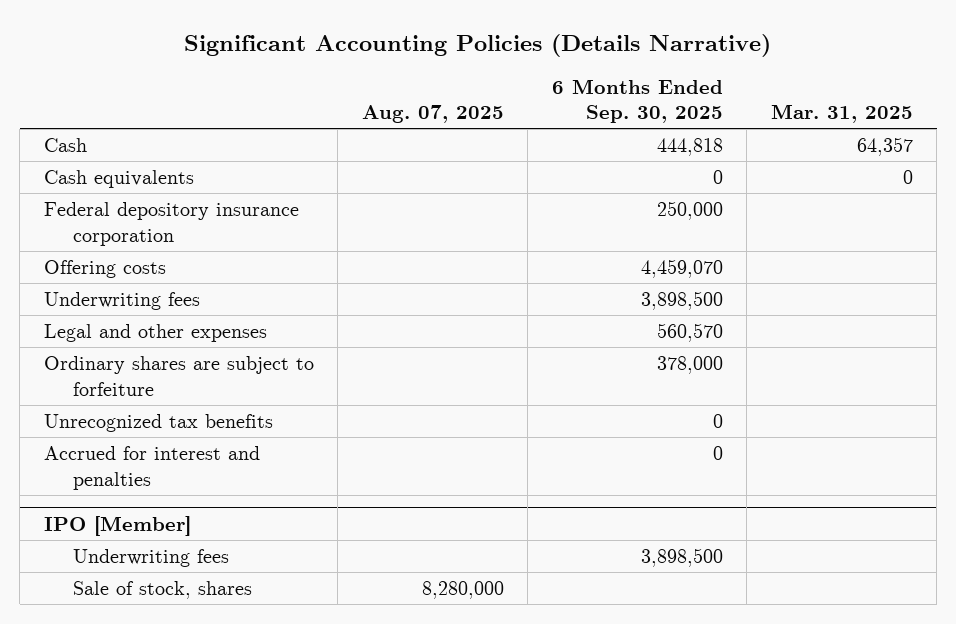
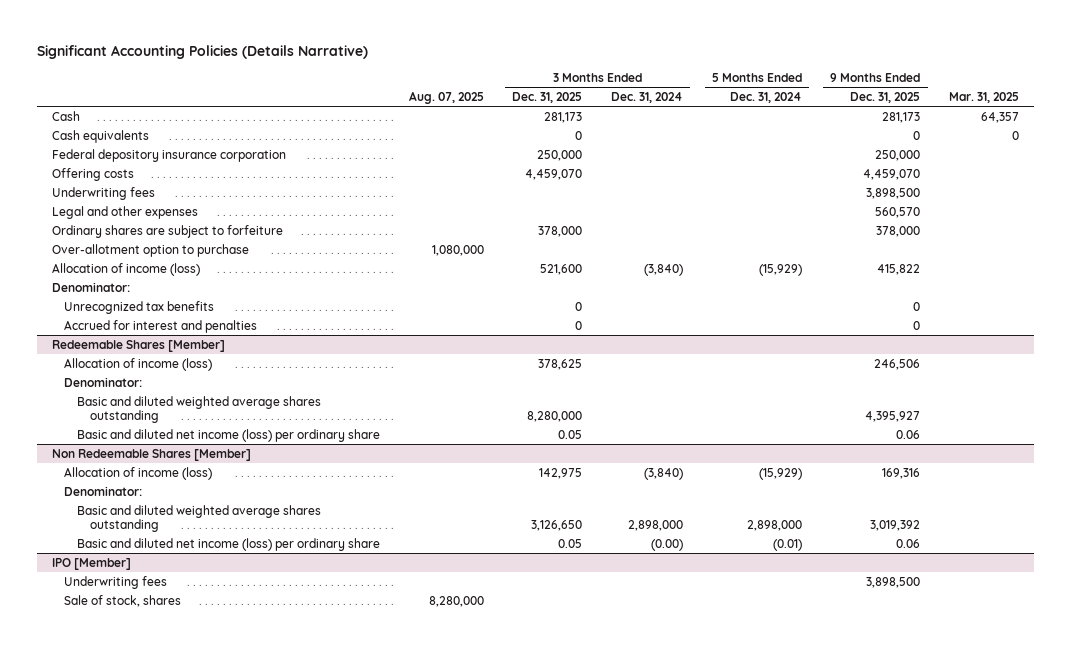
- | Aug. 07, 2025 | 6 Months Ended Sep. 30, 2025 | Mar. 31, 2025
+ | Aug. 07, 2025 | 3 Months Ended Dec. 31, 2025 | 3 Months Ended Dec. 31, 2024 | 5 Months Ended Dec. 31, 2024 | 9 Months Ended Dec. 31, 2025 | Mar. 31, 2025
+ Over-allotment option to purchase | 1,080,000 | | | | |
+ Allocation of income (loss) | | 521,600 | (3,840) | (15,929) | 415,822 |
+ Denominator:
+ Redeemable Shares [Member]
+ Allocation of income (loss) | | 378,625 | | | 246,506 |
+ Denominator:
+ Basic and diluted weighted average shares outstanding | | 8,280,000 | | | 4,395,927 |
+ Basic and diluted net income (loss) per ordinary share | | 0.05 | | | 0.06 |
+ Non Redeemable Shares [Member]
+ Allocation of income (loss) | | 142,975 | (3,840) | (15,929) | 169,316 |
+ Denominator:
+ Basic and diluted weighted average shares outstanding | | 3,126,650 | 2,898,000 | 2,898,000 | 3,019,392 |
+ Basic and diluted net income (loss) per ordinary share | | 0.05 | (0.00) | (0.01) | 0.06 |

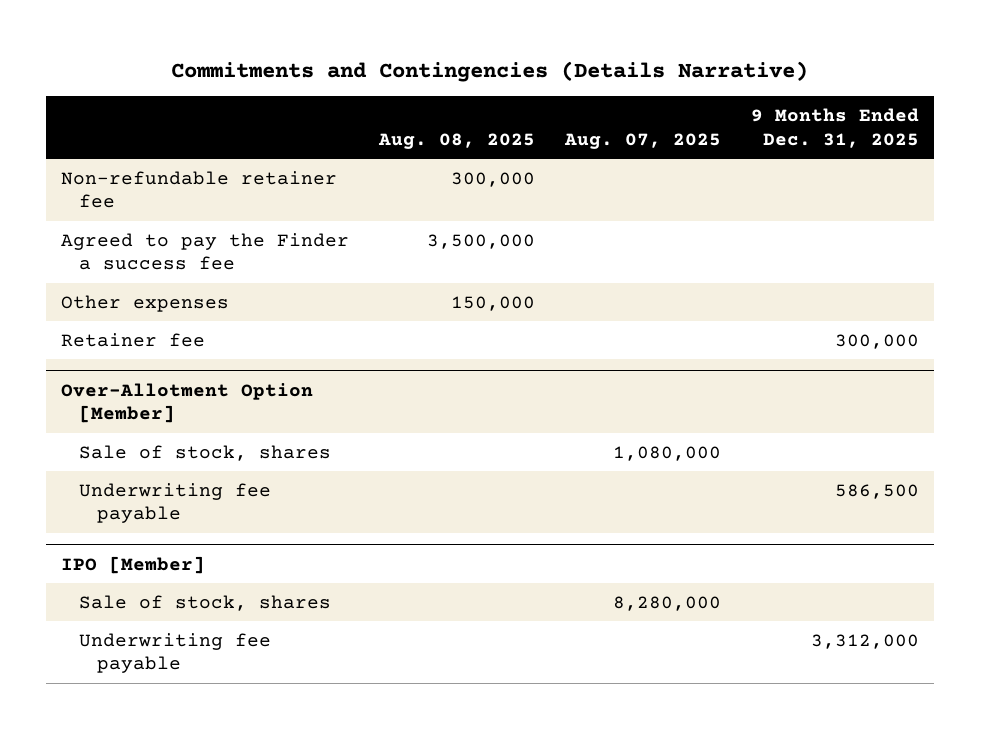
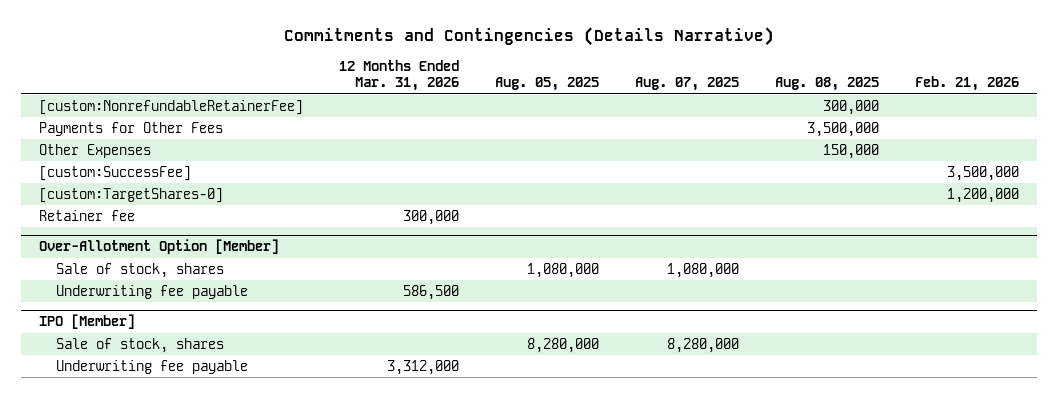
- | Aug. 08, 2025 | Aug. 07, 2025 | 9 Months Ended Dec. 31, 2025
+ | 12 Months Ended Mar. 31, 2026 | Aug. 05, 2025 | Aug. 07, 2025 | Aug. 08, 2025 | Feb. 21, 2026
- Non-refundable retainer fee | 300,000 | |
- Agreed to pay the Finder a success fee | 3,500,000 | |
- Other expenses | 150,000 | |
+ [custom:NonrefundableRetainerFee] | | | | 300,000 |
+ Payments for Other Fees | | | | 3,500,000 |
+ Other Expenses | | | | 150,000 |
+ [custom:SuccessFee] | | | | | 3,500,000
+ [custom:TargetShares-0] | | | | | 1,200,000

